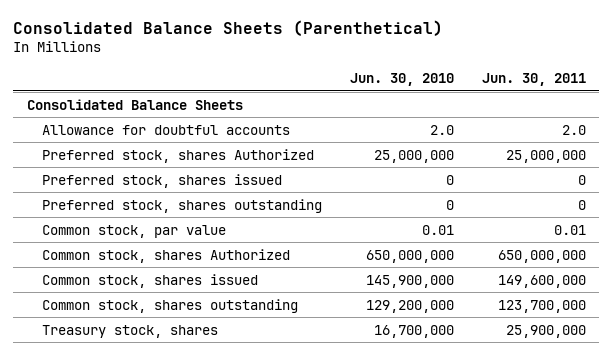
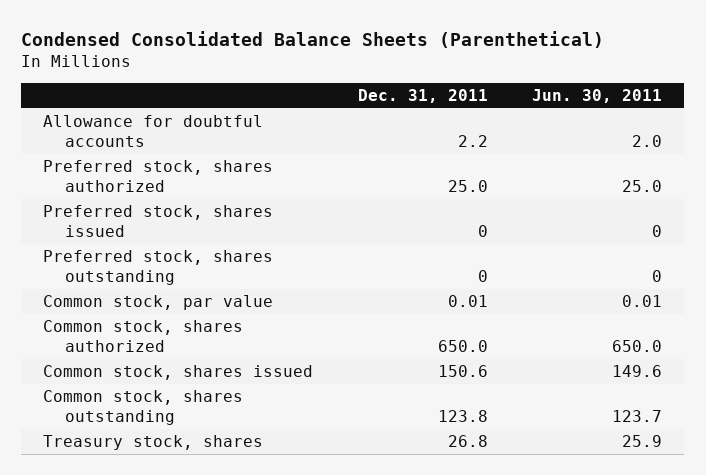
- Consolidated Balance Sheets (Parenthetical)
+ Condensed Consolidated Balance Sheets (Parenthetical)
- | Jun. 30, 2010 | Jun. 30, 2011
+ | Dec. 31, 2011 | Jun. 30, 2011
- Consolidated Balance Sheets
- Preferred stock, shares Authorized | 25,000,000 | 25,000,000
+ Preferred stock, shares authorized | 25.0 | 25.0
- Common stock, shares Authorized | 650,000,000 | 650,000,000
- Common stock, shares issued | 145,900,000 | 149,600,000
- Common stock, shares outstanding | 129,200,000 | 123,700,000
- Treasury stock, shares | 16,700,000 | 25,900,000
+ Common stock, shares authorized | 650.0 | 650.0
+ Common stock, shares issued | 150.6 | 149.6
+ Common stock, shares outstanding | 123.8 | 123.7
+ Treasury stock, shares | 26.8 | 25.9

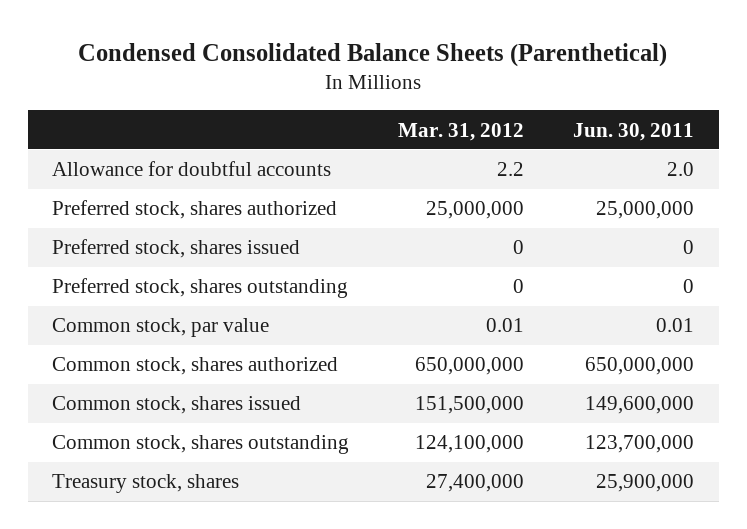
- | Dec. 31, 2011 | Jun. 30, 2011
+ | Mar. 31, 2012 | Jun. 30, 2011
- Preferred stock, shares authorized | 25.0 | 25.0
+ Preferred stock, shares authorized | 25,000,000 | 25,000,000
- Common stock, shares authorized | 650.0 | 650.0
- Common stock, shares issued | 150.6 | 149.6
- Common stock, shares outstanding | 123.8 | 123.7
- Treasury stock, shares | 26.8 | 25.9
+ Common stock, shares authorized | 650,000,000 | 650,000,000
+ Common stock, shares issued | 151,500,000 | 149,600,000
+ Common stock, shares outstanding | 124,100,000 | 123,700,000
+ Treasury stock, shares | 27,400,000 | 25,900,000

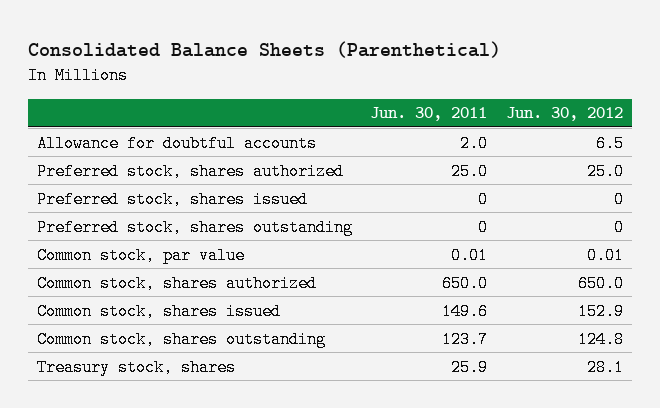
- Condensed Consolidated Balance Sheets (Parenthetical)
+ Consolidated Balance Sheets (Parenthetical)
- | Mar. 31, 2012 | Jun. 30, 2011
+ | Jun. 30, 2011 | Jun. 30, 2012
- Preferred stock, shares authorized | 25,000,000 | 25,000,000
+ Preferred stock, shares authorized | 25.0 | 25.0
- Common stock, shares authorized | 650,000,000 | 650,000,000
- Common stock, shares issued | 151,500,000 | 149,600,000
- Common stock, shares outstanding | 124,100,000 | 123,700,000
- Treasury stock, shares | 27,400,000 | 25,900,000
+ Common stock, shares authorized | 650.0 | 650.0
+ Common stock, shares issued | 149.6 | 152.9
+ Common stock, shares outstanding | 123.7 | 124.8
+ Treasury stock, shares | 25.9 | 28.1

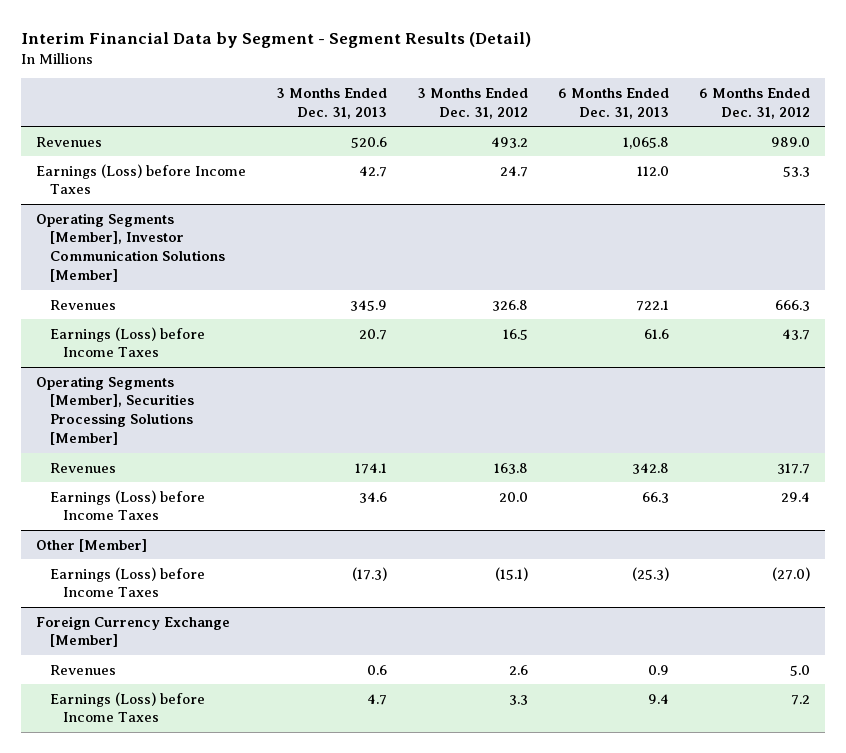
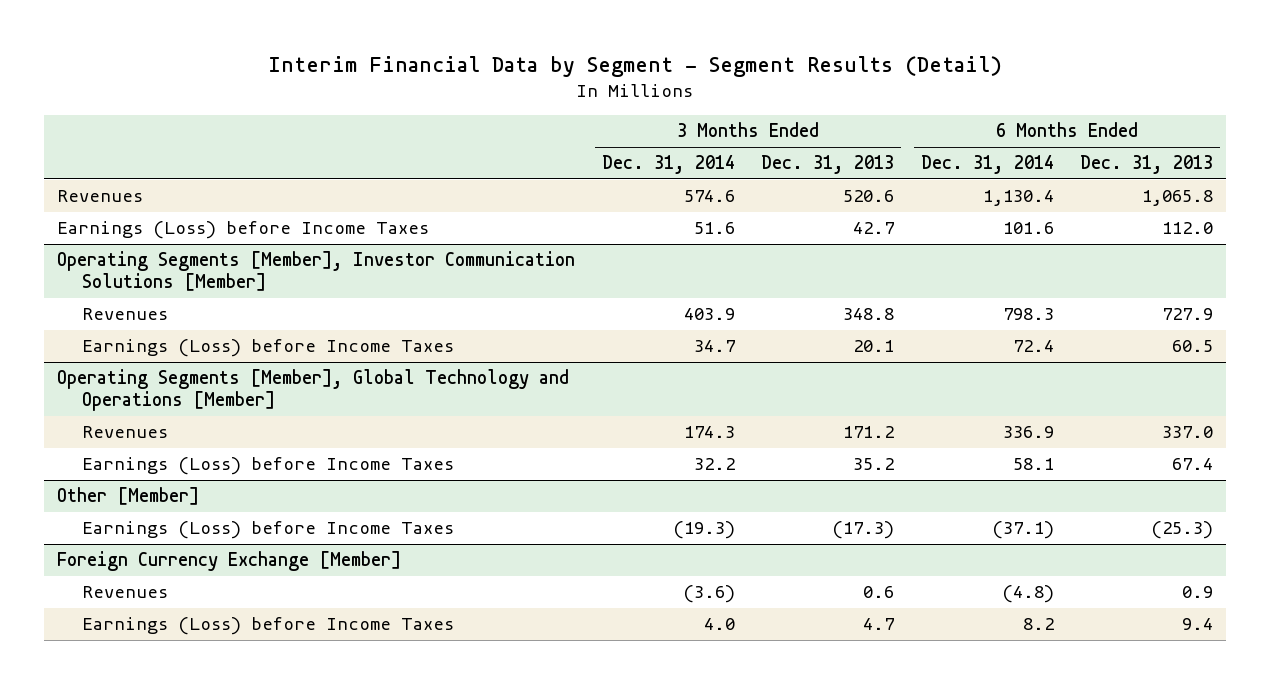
- | 3 Months Ended Dec. 31, 2013 | 3 Months Ended Dec. 31, 2012 | 6 Months Ended Dec. 31, 2013 | 6 Months Ended Dec. 31, 2012
+ | 3 Months Ended Dec. 31, 2014 | 3 Months Ended Dec. 31, 2013 | 6 Months Ended Dec. 31, 2014 | 6 Months Ended Dec. 31, 2013
@ Operating Segments [Member], Investor Communication Solutions [Member]
- Revenues | 345.9 | 326.8 | 722.1 | 666.3
- Earnings (Loss) before Income Taxes | 20.7 | 16.5 | 61.6 | 43.7
- Operating Segments [Member], Securities Processing Solutions [Member]
- Revenues | 174.1 | 163.8 | 342.8 | 317.7
- Earnings (Loss) before Income Taxes | 34.6 | 20.0 | 66.3 | 29.4
@ Operating Segments [Member], Investor Communication Solutions [Member]
+ Revenues | 403.9 | 348.8 | 798.3 | 727.9
+ Earnings (Loss) before Income Taxes | 34.7 | 20.1 | 72.4 | 60.5
+ Operating Segments [Member], Global Technology and Operations [Member]
+ Revenues | 174.3 | 171.2 | 336.9 | 337.0
+ Earnings (Loss) before Income Taxes | 32.2 | 35.2 | 58.1 | 67.4

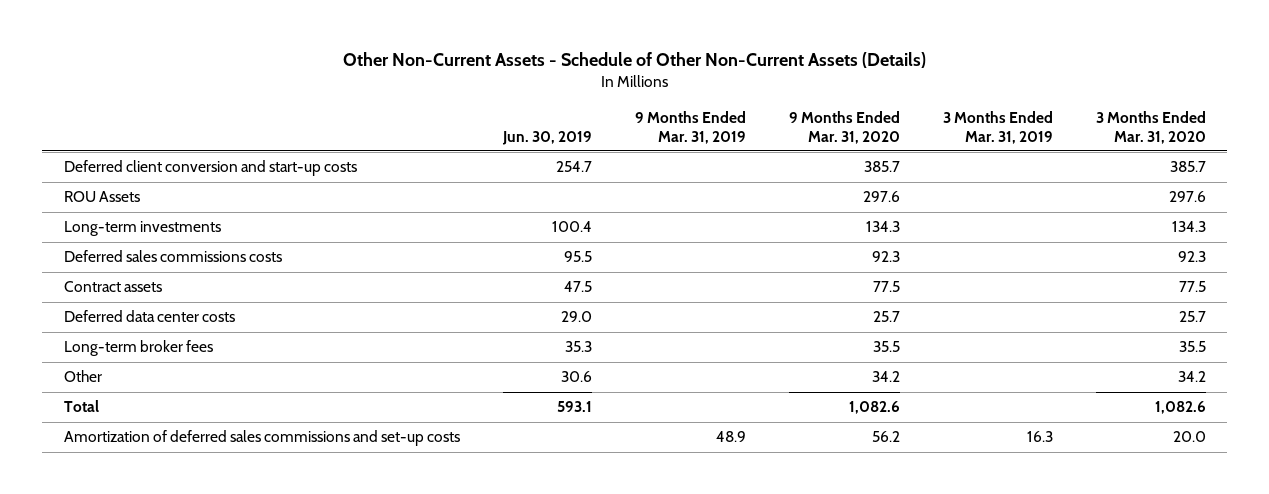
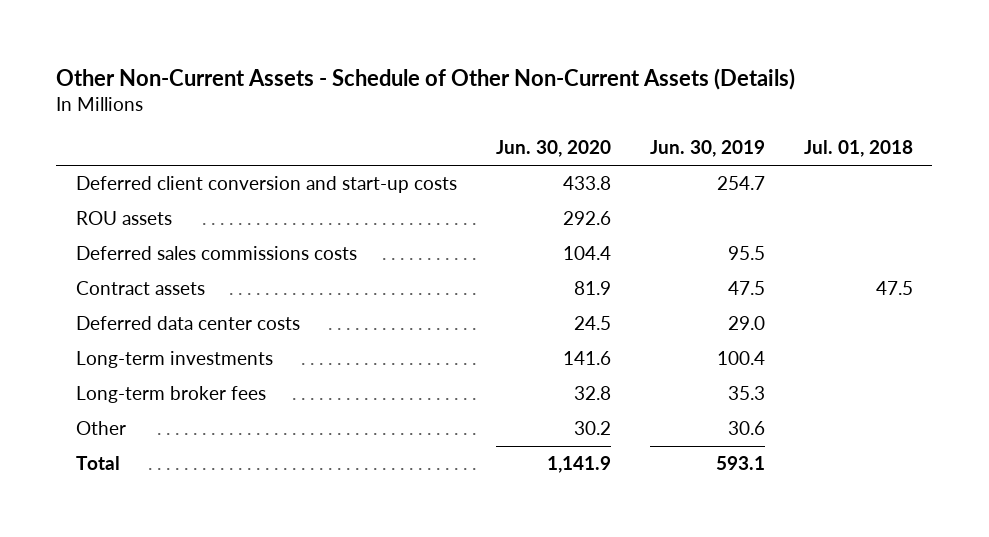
- | Jun. 30, 2019 | 9 Months Ended Mar. 31, 2019 | 9 Months Ended Mar. 31, 2020 | 3 Months Ended Mar. 31, 2019 | 3 Months Ended Mar. 31, 2020
+ | Jun. 30, 2020 | Jun. 30, 2019 | Jul. 01, 2018
- ROU Assets | | | 297.6 | | 297.6
+ ROU assets | 292.6 | |
moved down: Long-term investments | 141.6 | 100.4 |
- Amortization of deferred sales commissions and set-up costs | | 48.9 | 56.2 | 16.3 | 20.0

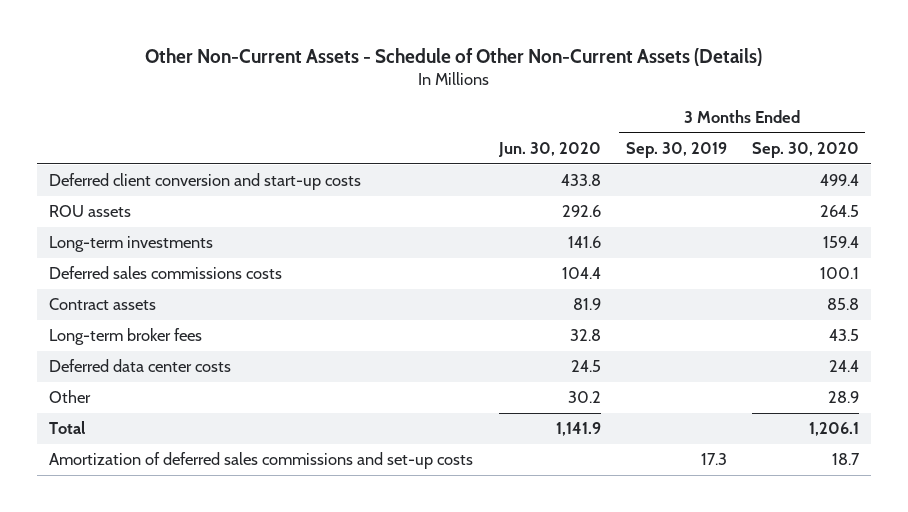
- | Jun. 30, 2020 | Jun. 30, 2019 | Jul. 01, 2018
+ | Jun. 30, 2020 | 3 Months Ended Sep. 30, 2019 | 3 Months Ended Sep. 30, 2020
moved up: Long-term investments | 141.6 | | 159.4
moved down: Deferred data center costs | 24.5 | | 24.4
+ Amortization of deferred sales commissions and set-up costs | | 17.3 | 18.7

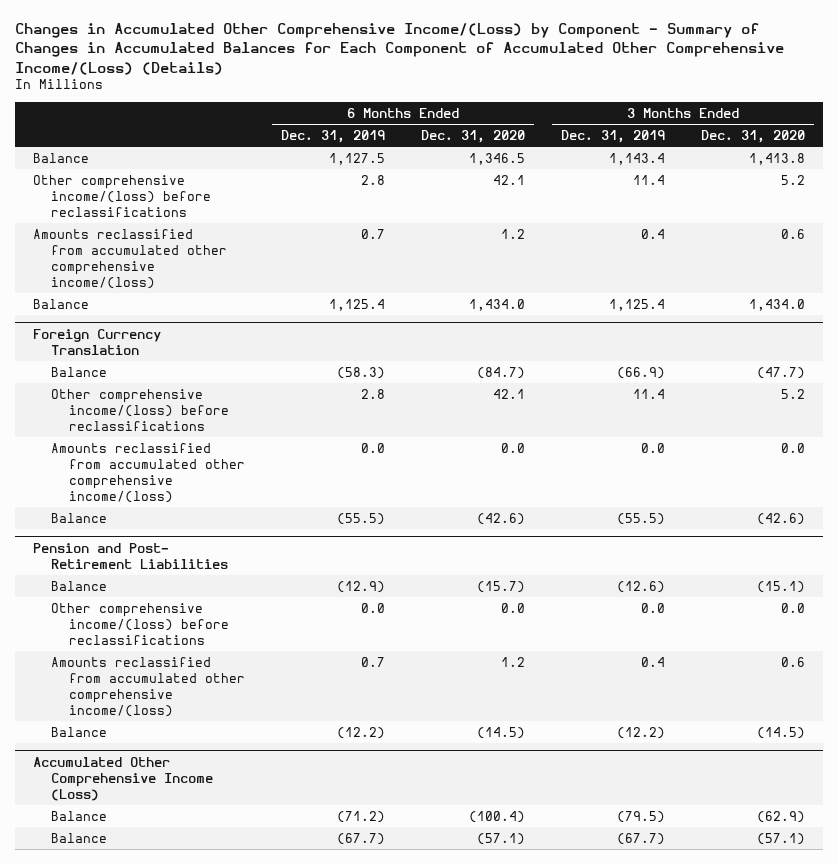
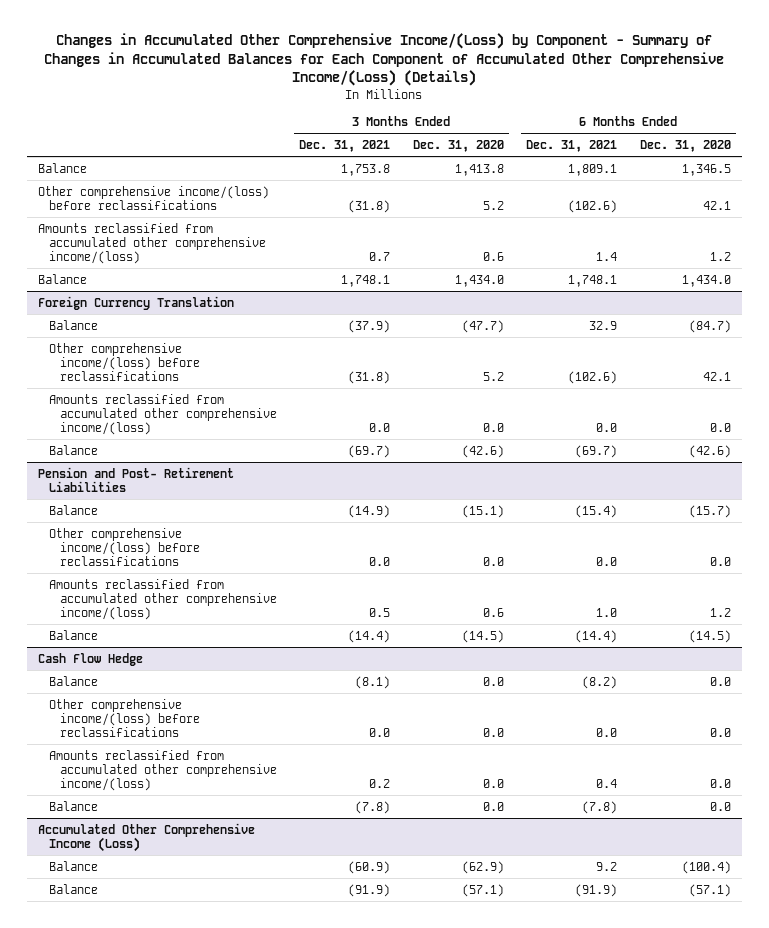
- | 6 Months Ended Dec. 31, 2019 | 6 Months Ended Dec. 31, 2020 | 3 Months Ended Dec. 31, 2019 | 3 Months Ended Dec. 31, 2020
+ | 3 Months Ended Dec. 31, 2021 | 3 Months Ended Dec. 31, 2020 | 6 Months Ended Dec. 31, 2021 | 6 Months Ended Dec. 31, 2020
+ Cash Flow Hedge
+ Balance | (8.1) | 0.0 | (8.2) | 0.0
+ Other comprehensive income/(loss) before reclassifications | 0.0 | 0.0 | 0.0 | 0.0
+ Amounts reclassified from accumulated other comprehensive income/(loss) | 0.2 | 0.0 | 0.4 | 0.0
+ Balance | (7.8) | 0.0 | (7.8) | 0.0

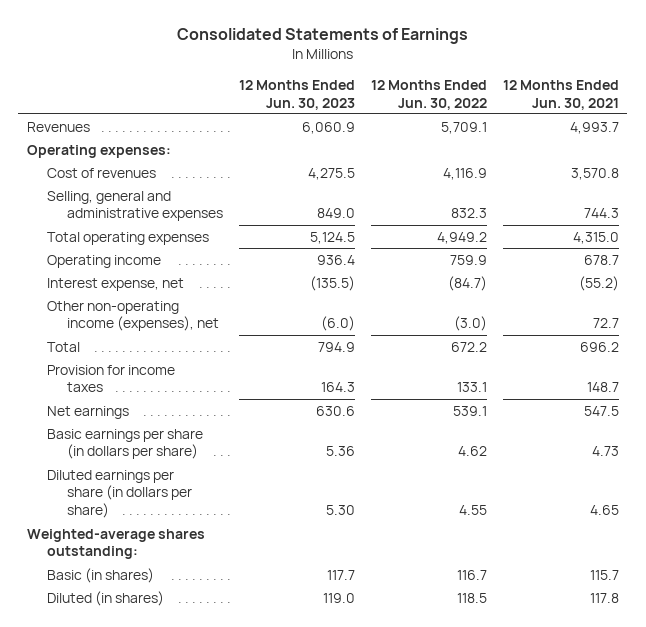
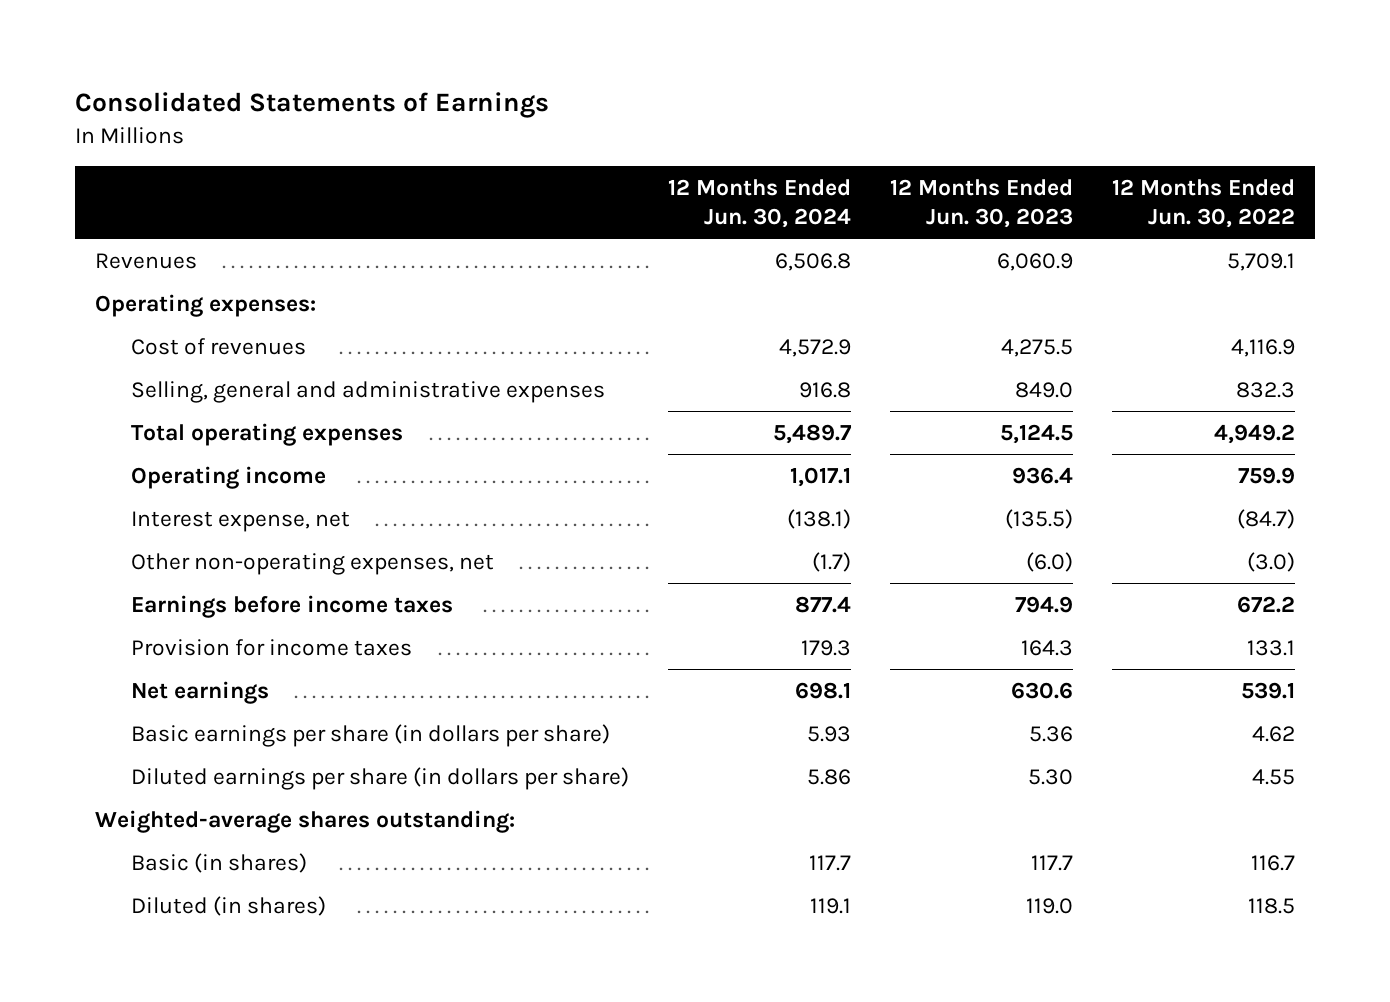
- | 12 Months Ended Jun. 30, 2023 | 12 Months Ended Jun. 30, 2022 | 12 Months Ended Jun. 30, 2021
+ | 12 Months Ended Jun. 30, 2024 | 12 Months Ended Jun. 30, 2023 | 12 Months Ended Jun. 30, 2022
- Other non-operating income (expenses), net | (6.0) | (3.0) | 72.7
- Total | 794.9 | 672.2 | 696.2
+ Other non-operating expenses, net | (1.7) | (6.0) | (3.0)
+ Earnings before income taxes | 877.4 | 794.9 | 672.2

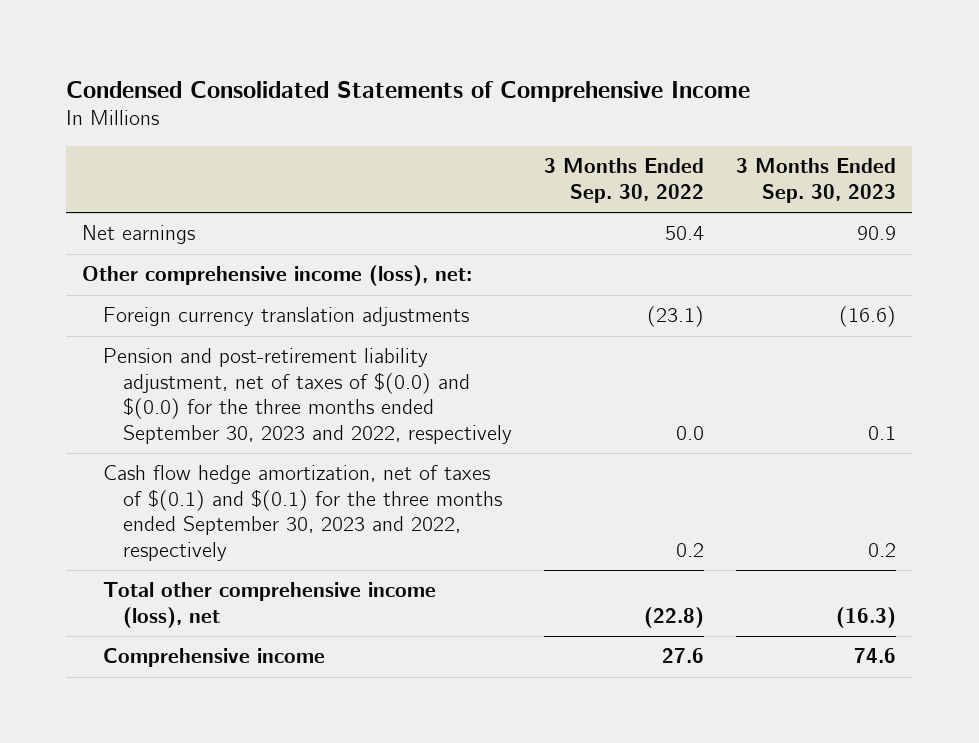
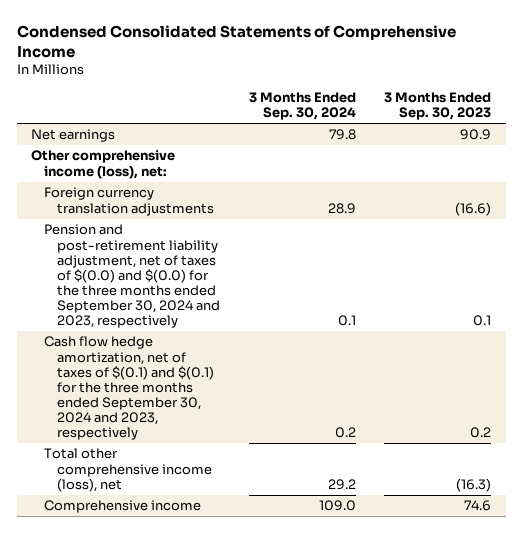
- | 3 Months Ended Sep. 30, 2022 | 3 Months Ended Sep. 30, 2023
+ | 3 Months Ended Sep. 30, 2024 | 3 Months Ended Sep. 30, 2023
- Pension and post-retirement liability adjustment, net of taxes of $(0.0) and $(0.0) for the three months ended September 30, 2023 and 2022, respectively | 0.0 | 0.1
- Cash flow hedge amortization, net of taxes of $(0.1) and $(0.1) for the three months ended September 30, 2023 and 2022, respectively | 0.2 | 0.2
+ Pension and post-retirement liability adjustment, net of taxes of $(0.0) and $(0.0) for the three months ended September 30, 2024 and 2023, respectively | 0.1 | 0.1
+ Cash flow hedge amortization, net of taxes of $(0.1) and $(0.1) for the three months ended September 30, 2024 and 2023, respectively | 0.2 | 0.2

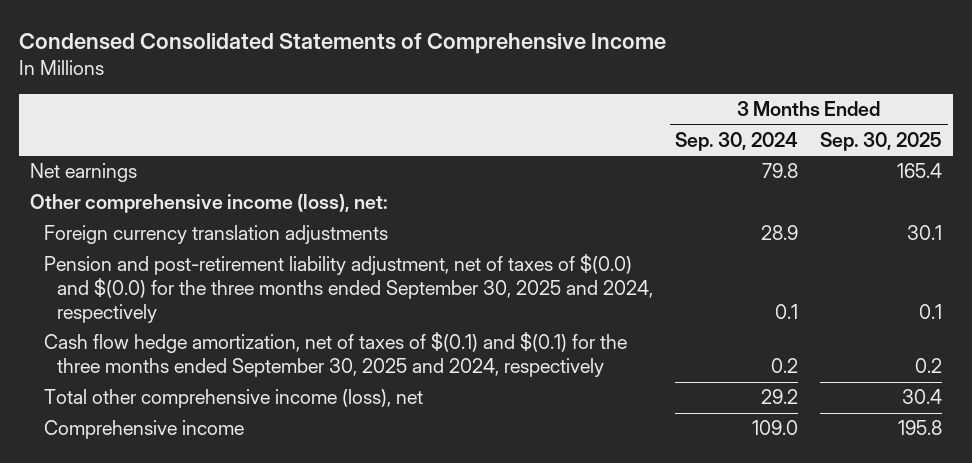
- | 3 Months Ended Sep. 30, 2024 | 3 Months Ended Sep. 30, 2023
+ | 3 Months Ended Sep. 30, 2024 | 3 Months Ended Sep. 30, 2025
- Pension and post-retirement liability adjustment, net of taxes of $(0.0) and $(0.0) for the three months ended September 30, 2024 and 2023, respectively | 0.1 | 0.1
- Cash flow hedge amortization, net of taxes of $(0.1) and $(0.1) for the three months ended September 30, 2024 and 2023, respectively | 0.2 | 0.2
+ Pension and post-retirement liability adjustment, net of taxes of $(0.0) and $(0.0) for the three months ended September 30, 2025 and 2024, respectively | 0.1 | 0.1
+ Cash flow hedge amortization, net of taxes of $(0.1) and $(0.1) for the three months ended September 30, 2025 and 2024, respectively | 0.2 | 0.2

